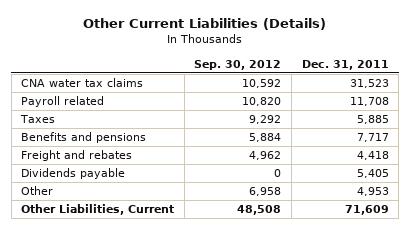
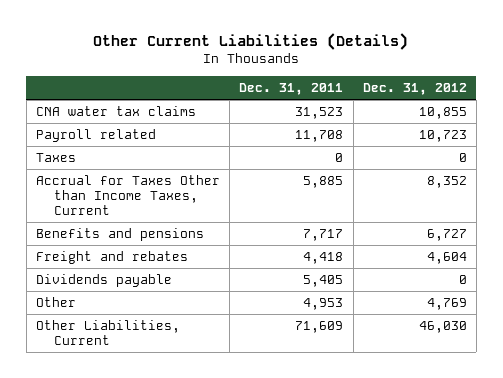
- | Sep. 30, 2012 | Dec. 31, 2011
+ | Dec. 31, 2011 | Dec. 31, 2012
- Taxes | 9,292 | 5,885
+ Taxes | 0 | 0
+ Accrual for Taxes Other than Income Taxes, Current | 5,885 | 8,352

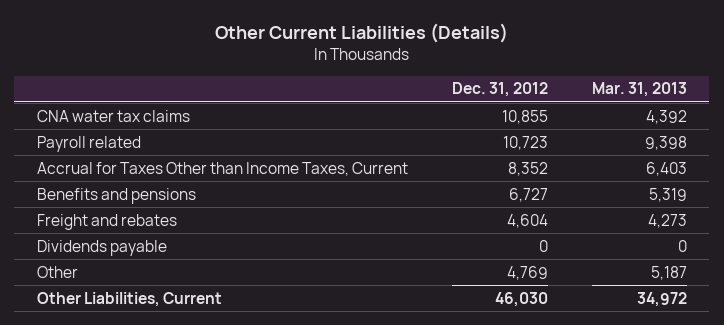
- | Dec. 31, 2011 | Dec. 31, 2012
+ | Dec. 31, 2012 | Mar. 31, 2013
- Taxes | 0 | 0

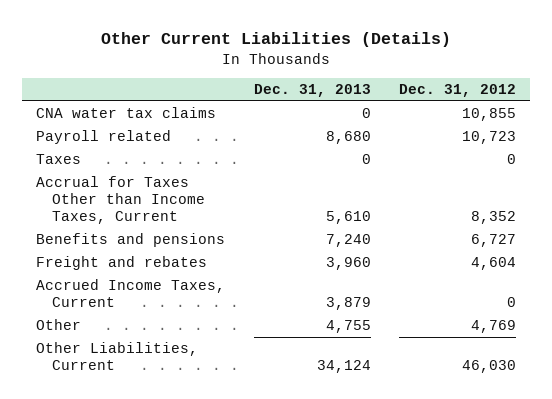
- | Dec. 31, 2012 | Mar. 31, 2013
+ | Dec. 31, 2013 | Dec. 31, 2012
+ Taxes | 0 | 0
- Dividends payable | 0 | 0
+ Accrued Income Taxes, Current | 3,879 | 0

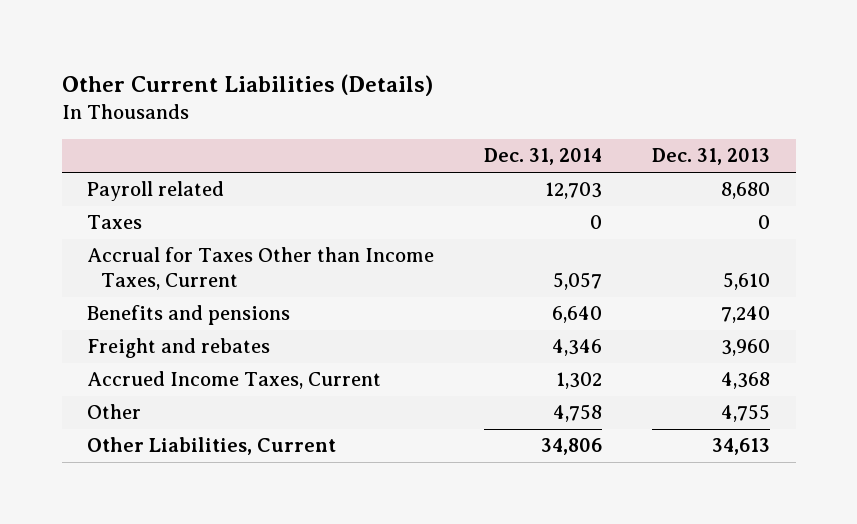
- | Dec. 31, 2013 | Dec. 31, 2012
+ | Dec. 31, 2014 | Dec. 31, 2013
- CNA water tax claims | 0 | 10,855
- Accrued Income Taxes, Current | 3,879 | 0
+ Accrued Income Taxes, Current | 1,302 | 4,368
- Other Liabilities, Current | 34,124 | 46,030
+ Other Liabilities, Current | 34,806 | 34,613

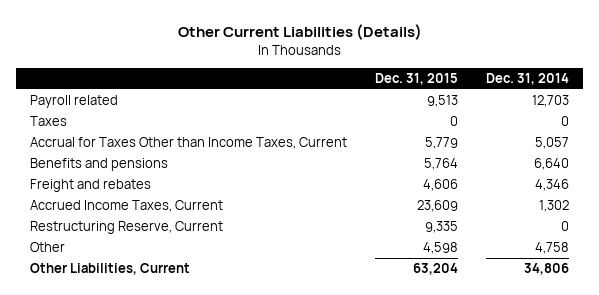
- | Dec. 31, 2014 | Dec. 31, 2013
+ | Dec. 31, 2015 | Dec. 31, 2014
+ Restructuring Reserve, Current | 9,335 | 0

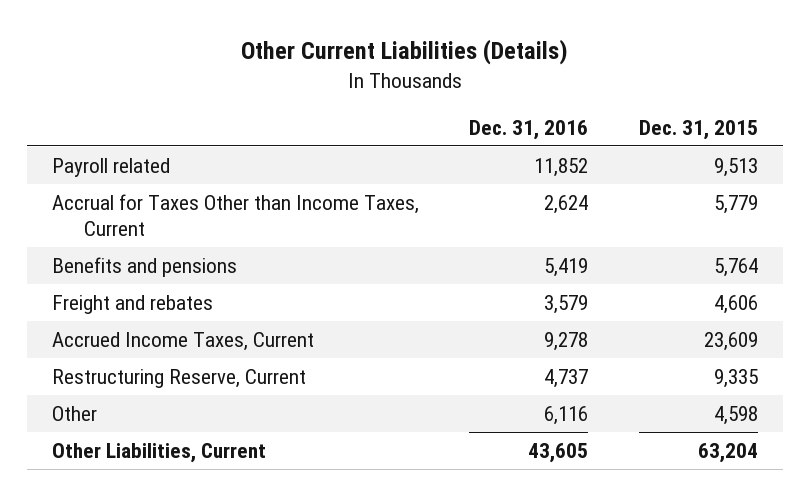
- | Dec. 31, 2015 | Dec. 31, 2014
+ | Dec. 31, 2016 | Dec. 31, 2015
- Taxes | 0 | 0

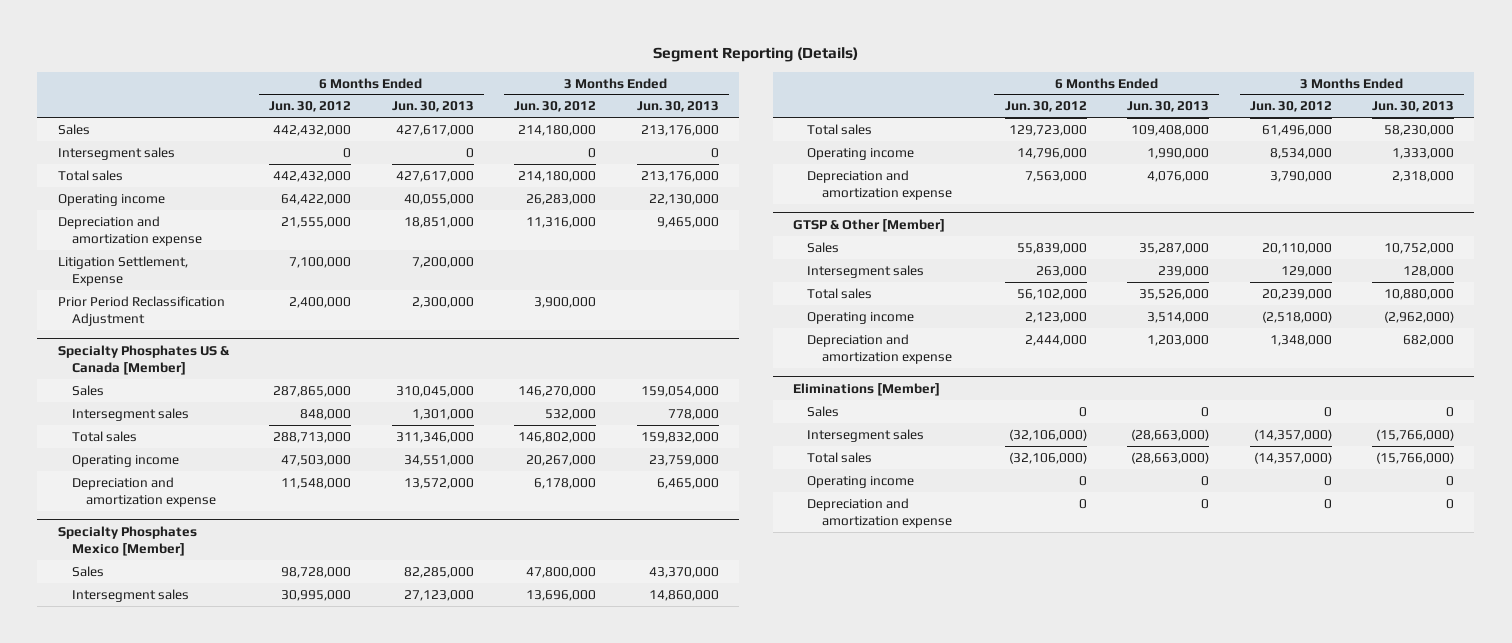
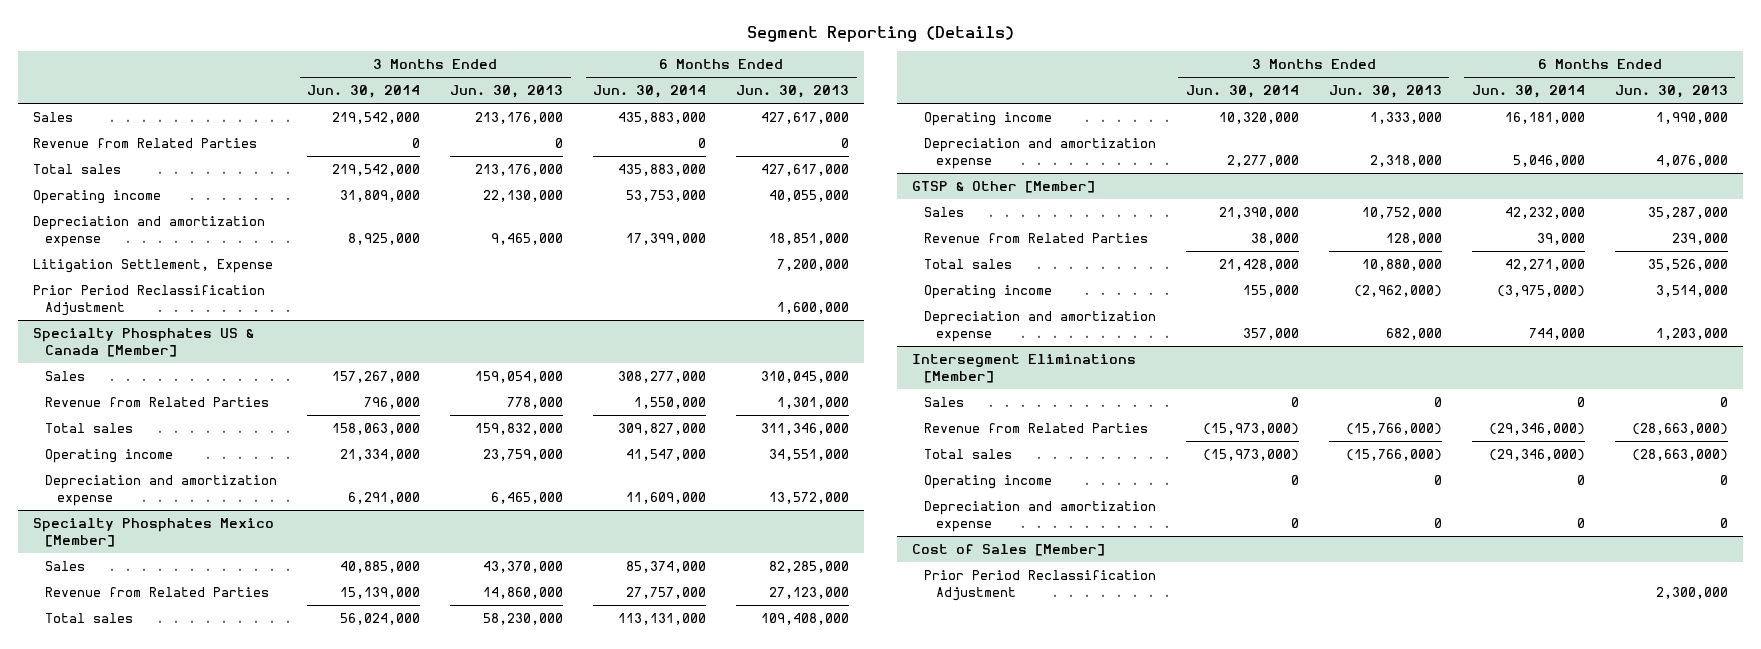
- | 6 Months Ended Jun. 30, 2012 | 6 Months Ended Jun. 30, 2013 | 3 Months Ended Jun. 30, 2012 | 3 Months Ended Jun. 30, 2013
+ | 3 Months Ended Jun. 30, 2014 | 3 Months Ended Jun. 30, 2013 | 6 Months Ended Jun. 30, 2014 | 6 Months Ended Jun. 30, 2013
- Intersegment sales | 0 | 0 | 0 | 0
+ Revenue from Related Parties | 0 | 0 | 0 | 0
- Prior Period Reclassification Adjustment | 2,400,000 | 2,300,000 | 3,900,000 |
+ Prior Period Reclassification Adjustment | | | | 1,600,000
@ Specialty Phosphates US & Canada [Member]
- Intersegment sales | 848,000 | 1,301,000 | 532,000 | 778,000
+ Revenue from Related Parties | 796,000 | 778,000 | 1,550,000 | 1,301,000
@ Specialty Phosphates Mexico [Member]
- Intersegment sales | 30,995,000 | 27,123,000 | 13,696,000 | 14,860,000
+ Revenue from Related Parties | 15,139,000 | 14,860,000 | 27,757,000 | 27,123,000
@ GTSP & Other [Member]
- Intersegment sales | 263,000 | 239,000 | 129,000 | 128,000
+ Revenue from Related Parties | 38,000 | 128,000 | 39,000 | 239,000
- Eliminations [Member]
+ Intersegment Eliminations [Member]
- Intersegment sales | (32,106,000) | (28,663,000) | (14,357,000) | (15,766,000)
+ Revenue from Related Parties | (15,973,000) | (15,766,000) | (29,346,000) | (28,663,000)
+ Cost of Sales [Member]
+ Prior Period Reclassification Adjustment | | | | 2,300,000

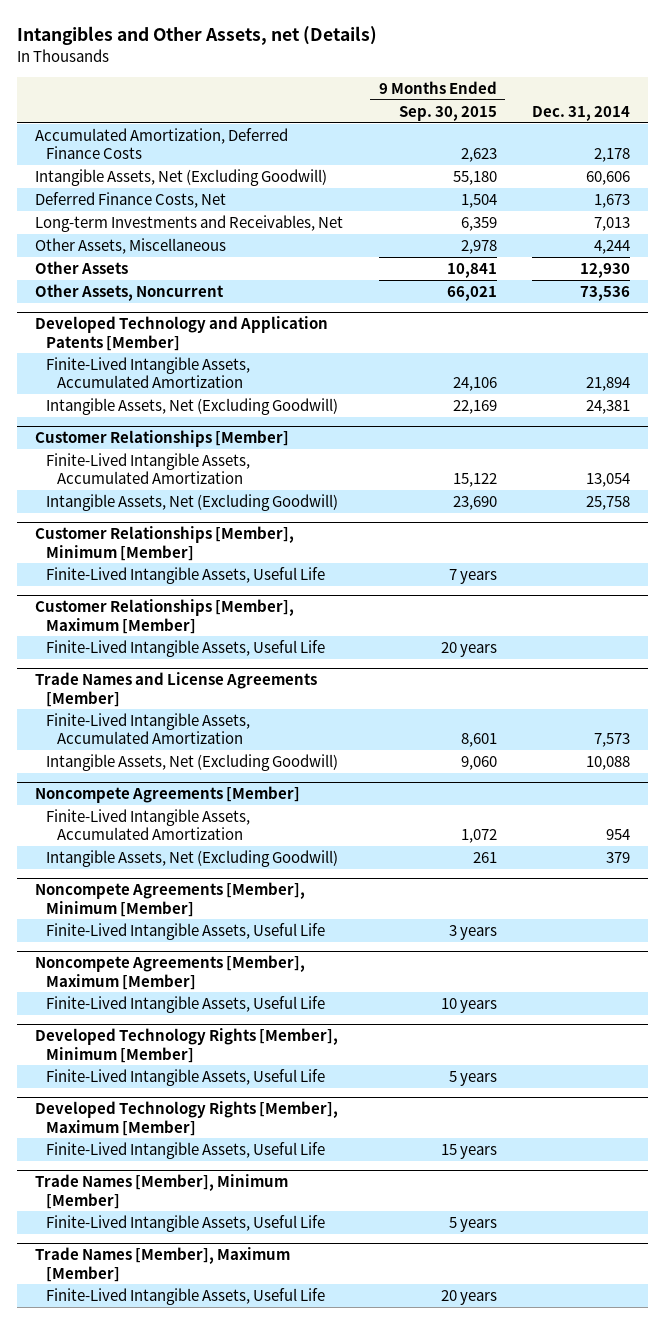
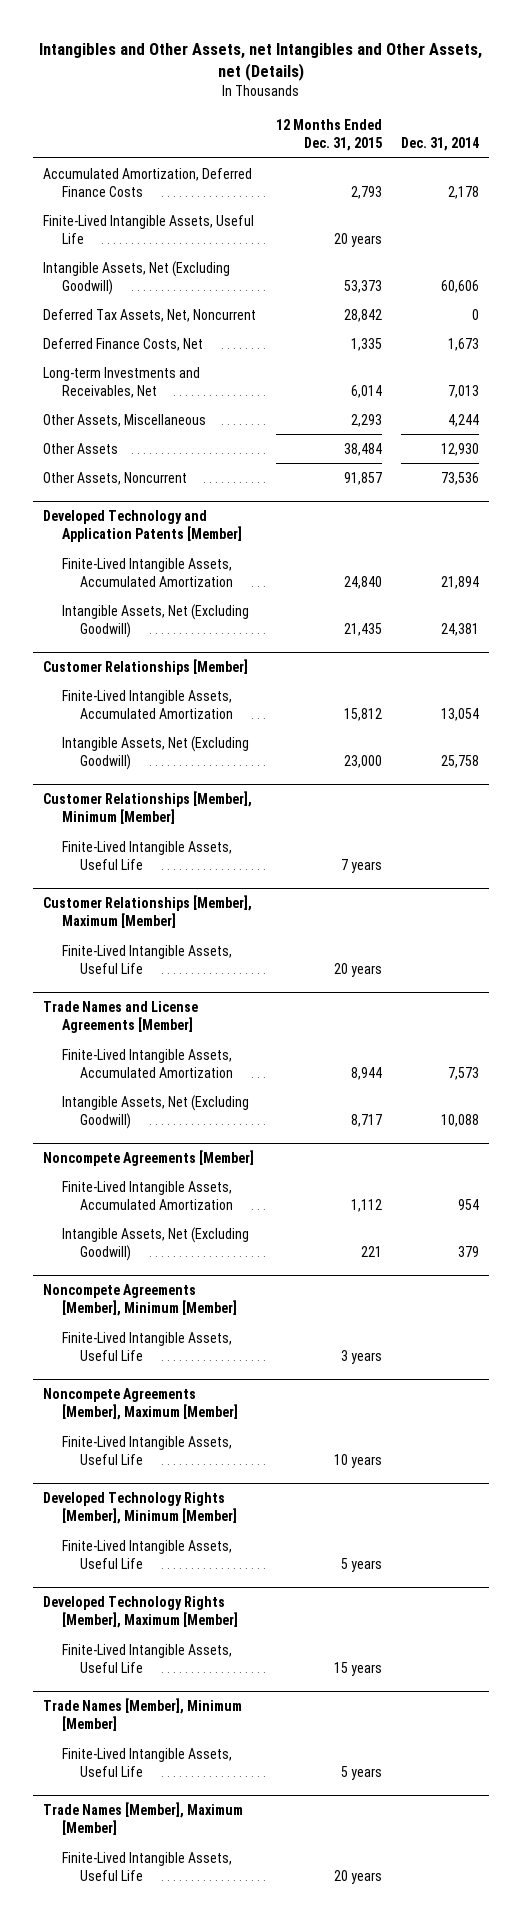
- Intangibles and Other Assets, net (Details)
+ Intangibles and Other Assets, net Intangibles and Other Assets, net (Details)
- | 9 Months Ended Sep. 30, 2015 | Dec. 31, 2014
+ | 12 Months Ended Dec. 31, 2015 | Dec. 31, 2014
+ Finite-Lived Intangible Assets, Useful Life | 20 years |
+ Deferred Tax Assets, Net, Noncurrent | 28,842 | 0

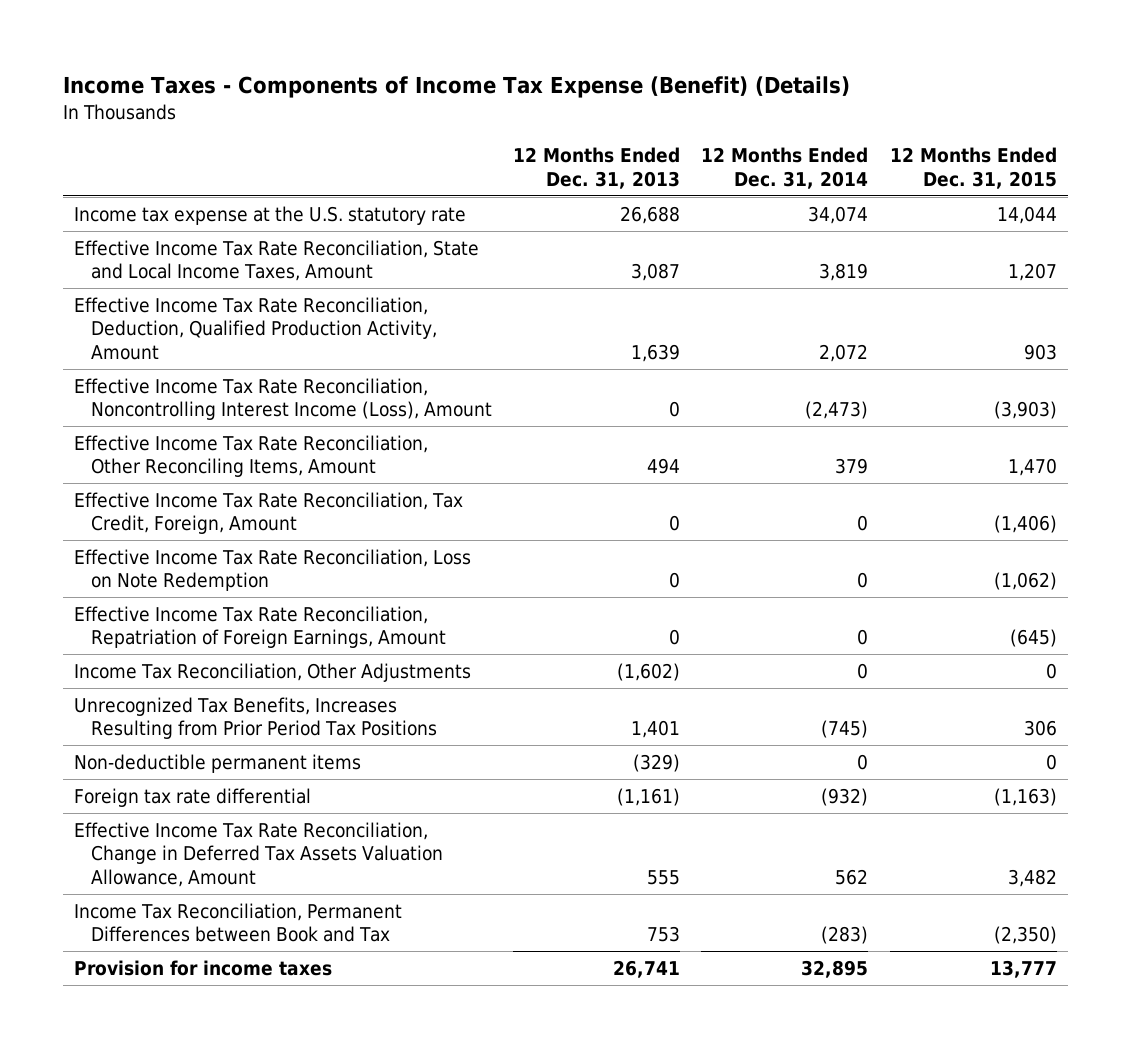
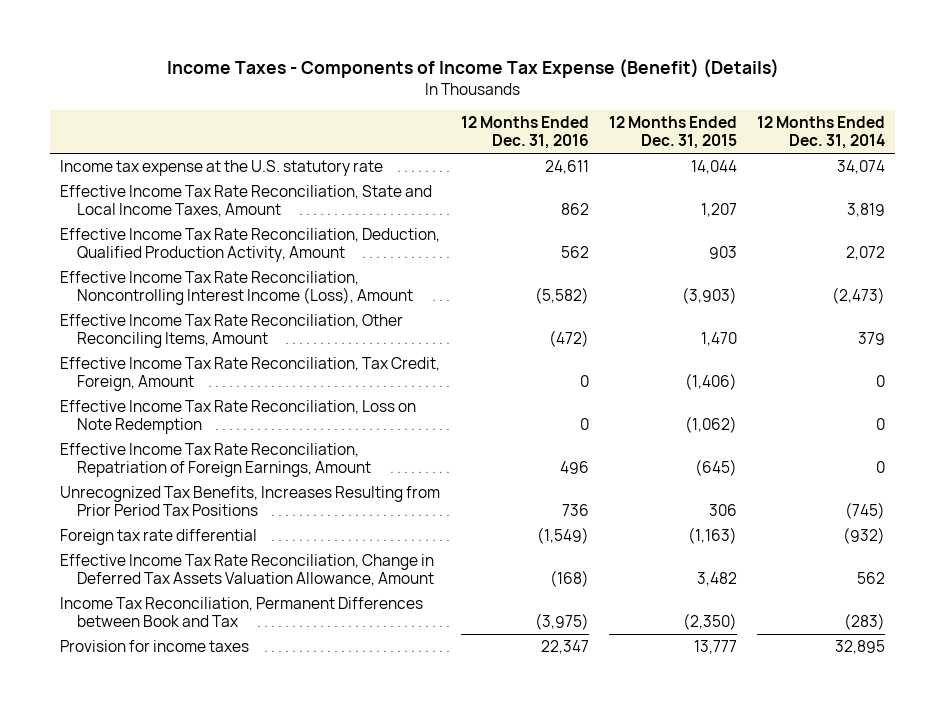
- | 12 Months Ended Dec. 31, 2013 | 12 Months Ended Dec. 31, 2014 | 12 Months Ended Dec. 31, 2015
+ | 12 Months Ended Dec. 31, 2016 | 12 Months Ended Dec. 31, 2015 | 12 Months Ended Dec. 31, 2014
- Income Tax Reconciliation, Other Adjustments | (1,602) | 0 | 0
- Non-deductible permanent items | (329) | 0 | 0

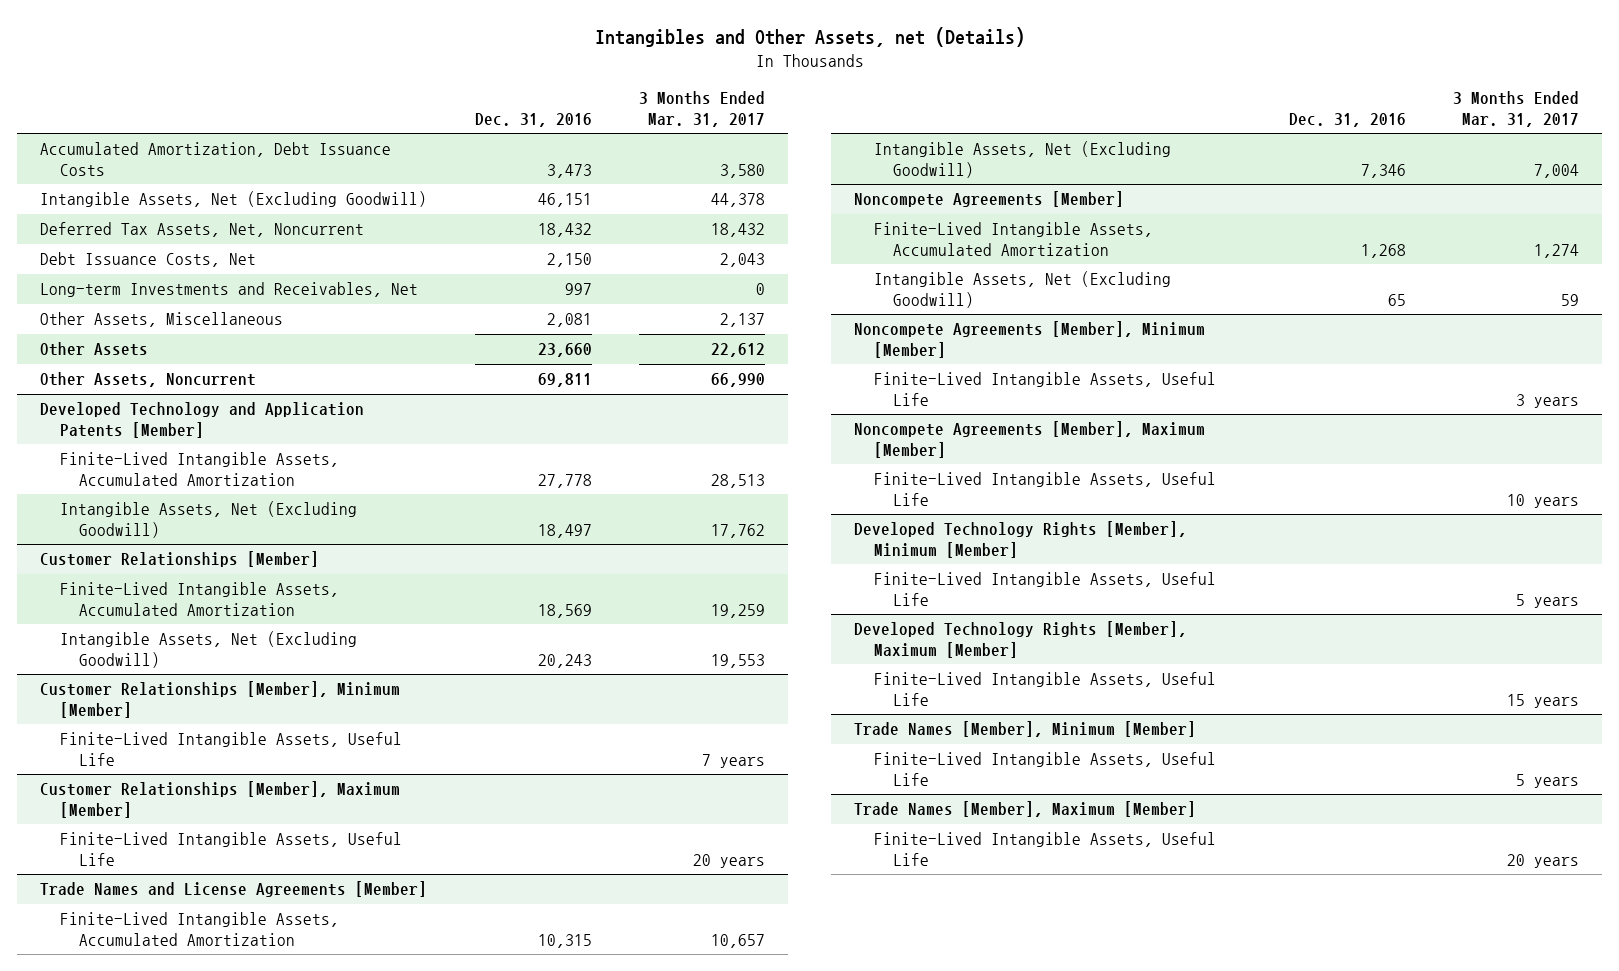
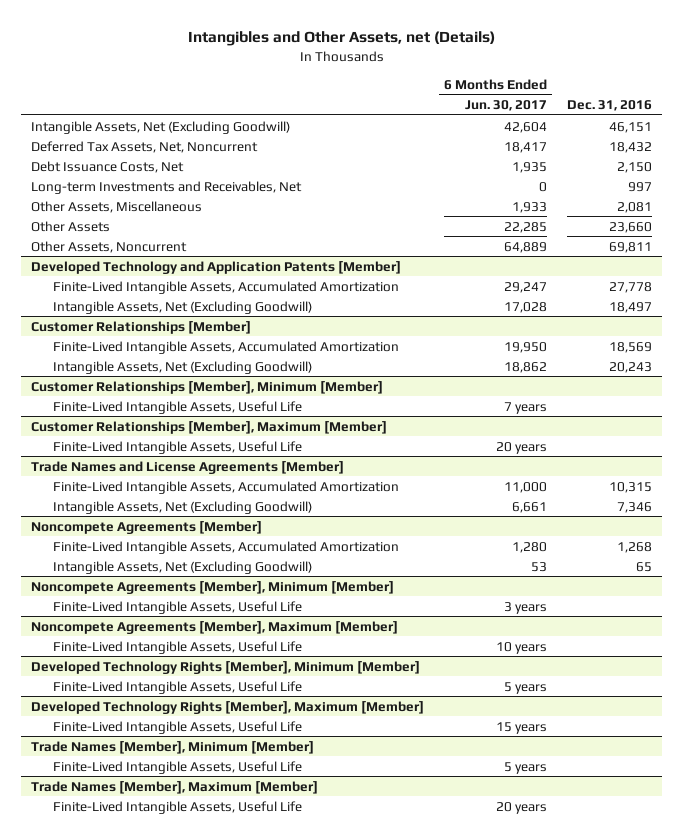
- | Dec. 31, 2016 | 3 Months Ended Mar. 31, 2017
+ | 6 Months Ended Jun. 30, 2017 | Dec. 31, 2016
- Accumulated Amortization, Debt Issuance Costs | 3,473 | 3,580

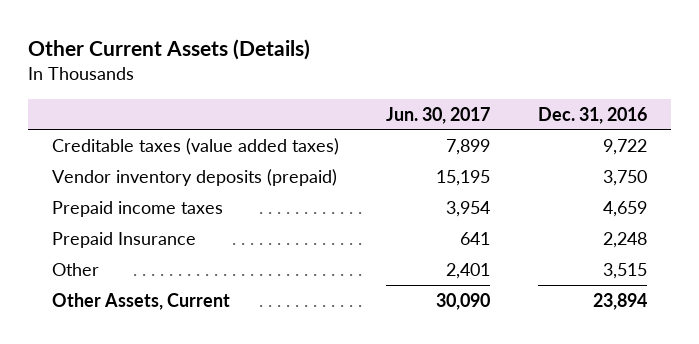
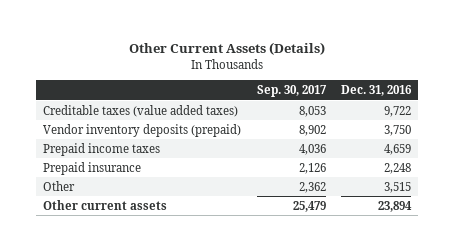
- | Jun. 30, 2017 | Dec. 31, 2016
+ | Sep. 30, 2017 | Dec. 31, 2016
- Prepaid Insurance | 641 | 2,248
+ Prepaid insurance | 2,126 | 2,248
- Other Assets, Current | 30,090 | 23,894
+ Other current assets | 25,479 | 23,894

